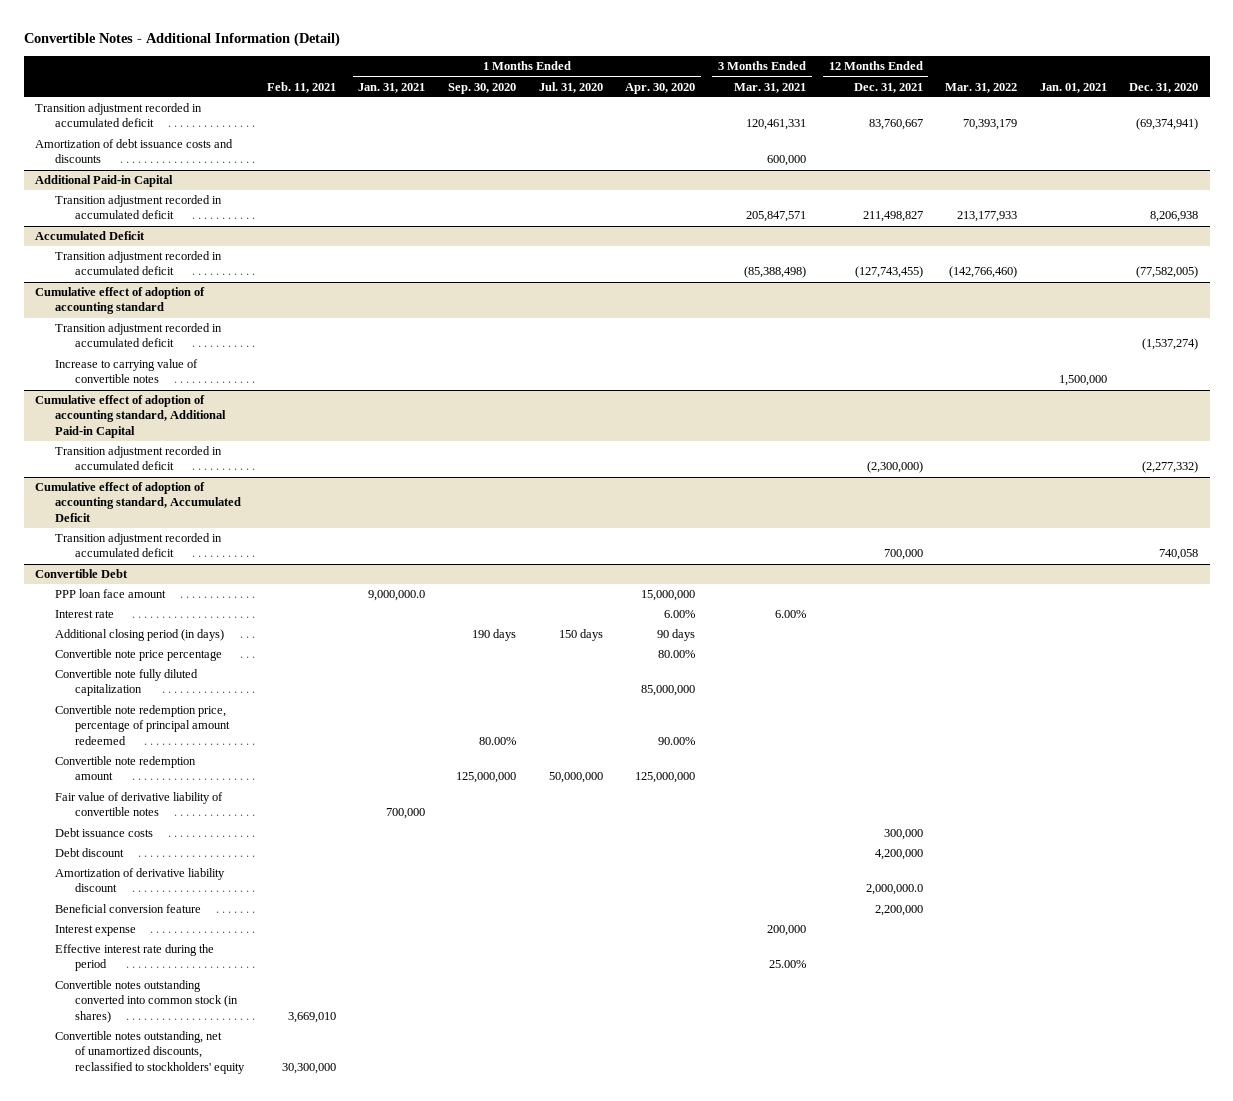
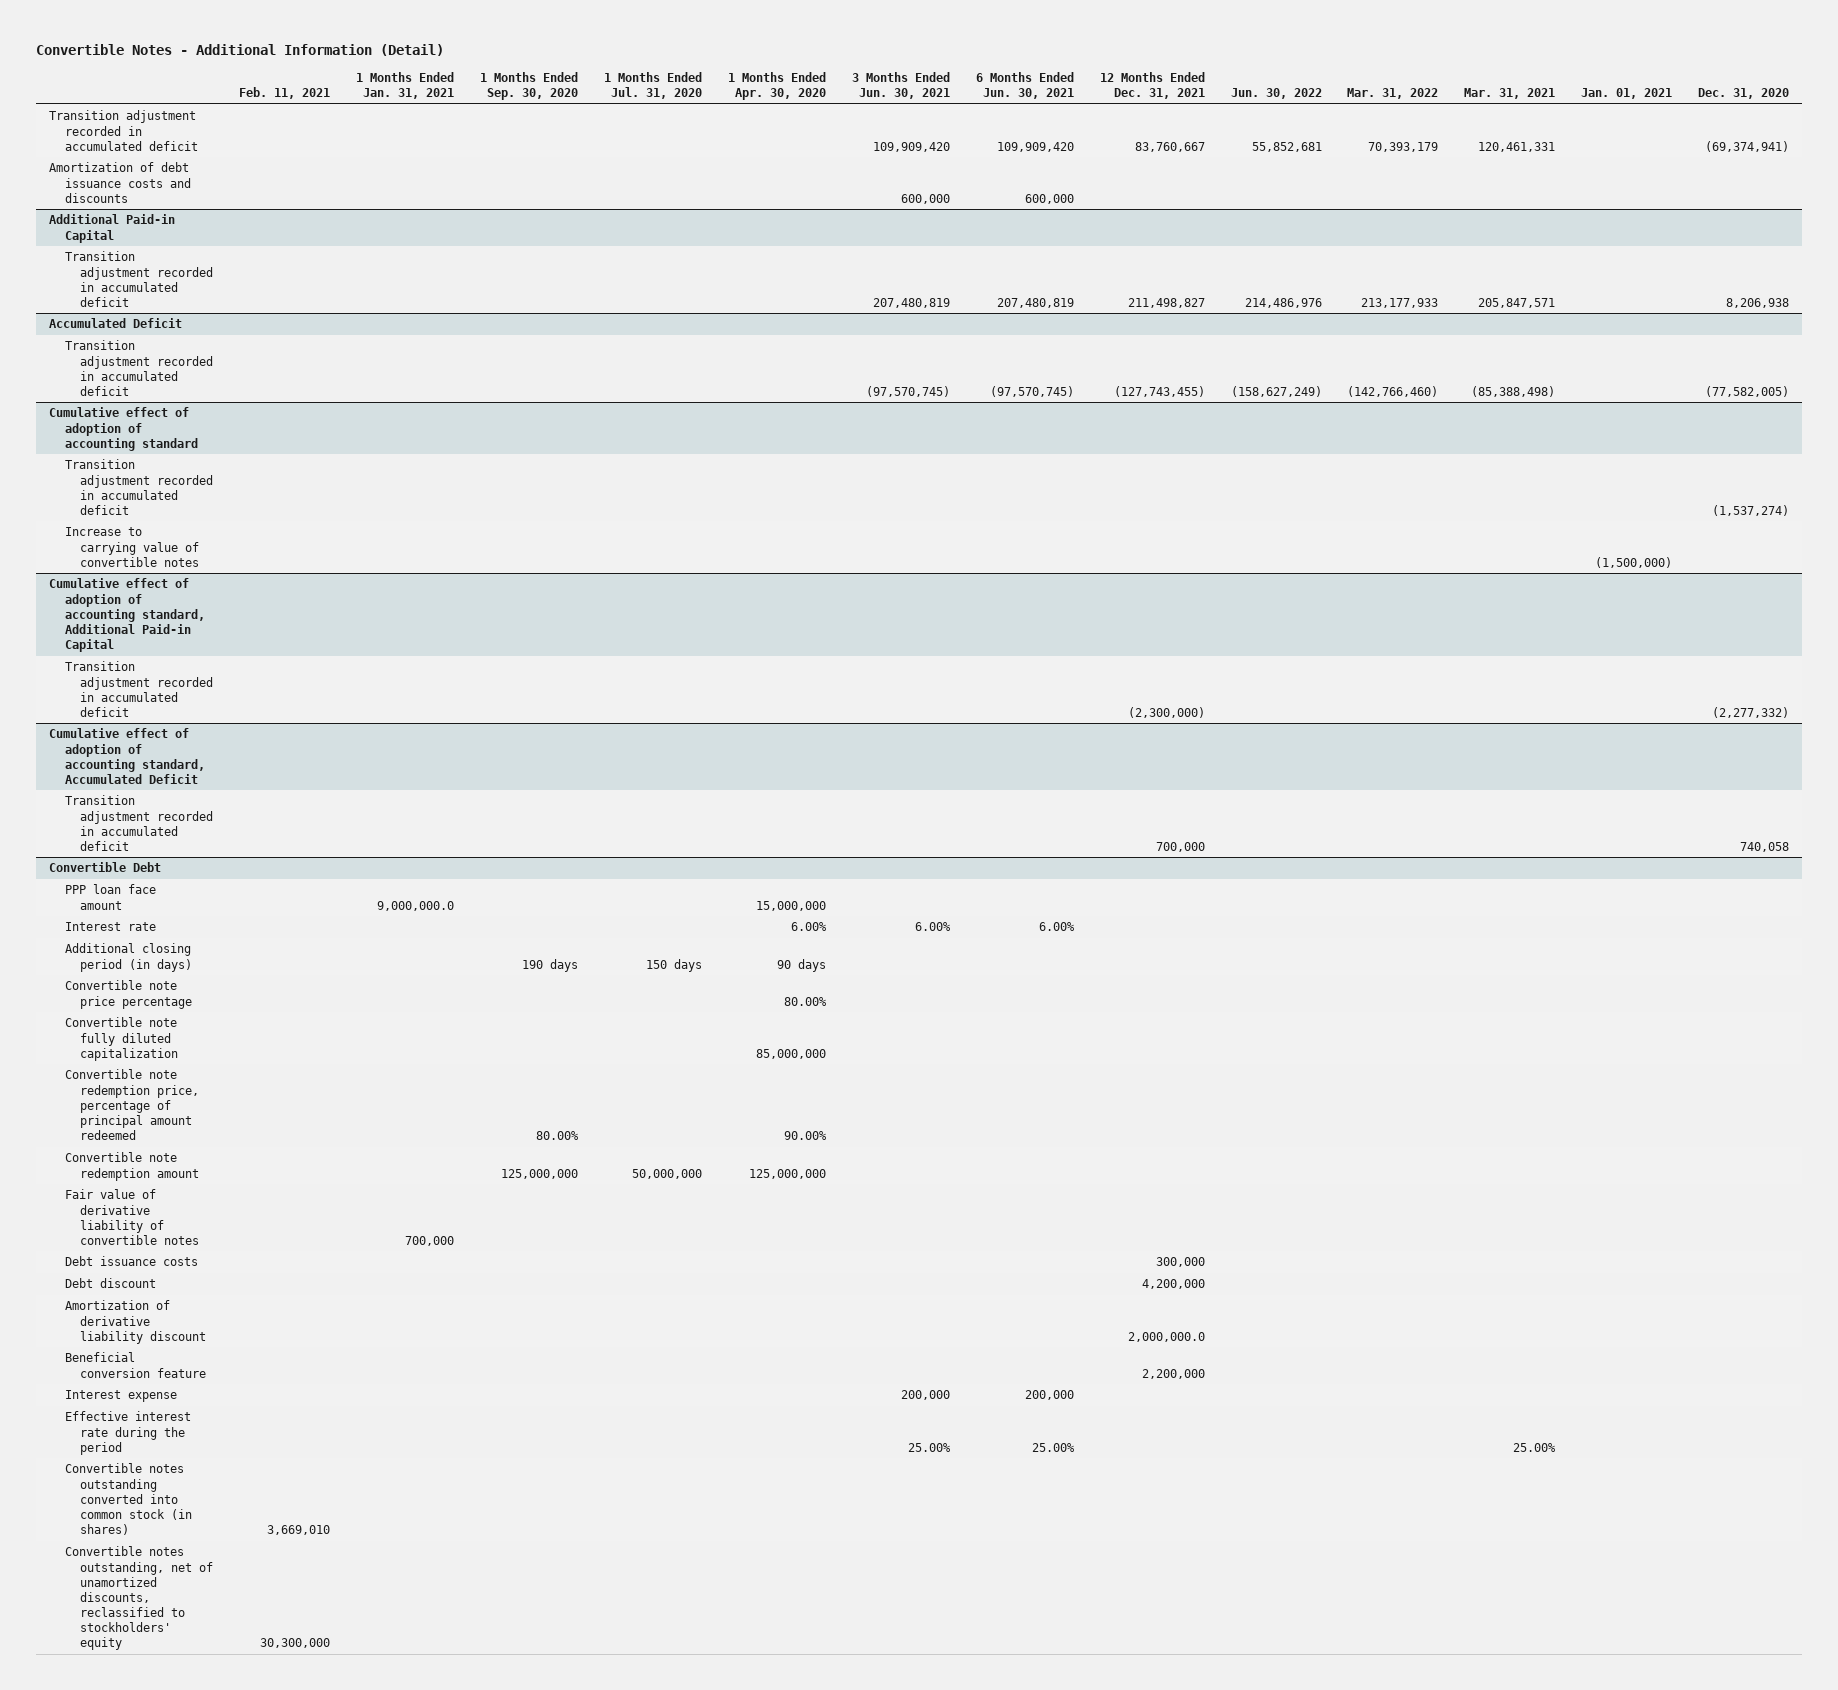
- | Feb. 11, 2021 | 1 Months Ended Jan. 31, 2021 | 1 Months Ended Sep. 30, 2020 | 1 Months Ended Jul. 31, 2020 | 1 Months Ended Apr. 30, 2020 | 3 Months Ended Mar. 31, 2021 | 12 Months Ended Dec. 31, 2021 | Mar. 31, 2022 | Jan. 01, 2021 | Dec. 31, 2020
+ | Feb. 11, 2021 | 1 Months Ended Jan. 31, 2021 | 1 Months Ended Sep. 30, 2020 | 1 Months Ended Jul. 31, 2020 | 1 Months Ended Apr. 30, 2020 | 3 Months Ended Jun. 30, 2021 | 6 Months Ended Jun. 30, 2021 | 12 Months Ended Dec. 31, 2021 | Jun. 30, 2022 | Mar. 31, 2022 | Mar. 31, 2021 | Jan. 01, 2021 | Dec. 31, 2020
@ Cumulative effect of adoption of accounting standard
- Increase to carrying value of convertible notes | | | | | | | | | 1,500,000 |
+ Increase to carrying value of convertible notes | | | | | | | | | | | | (1,500,000) |

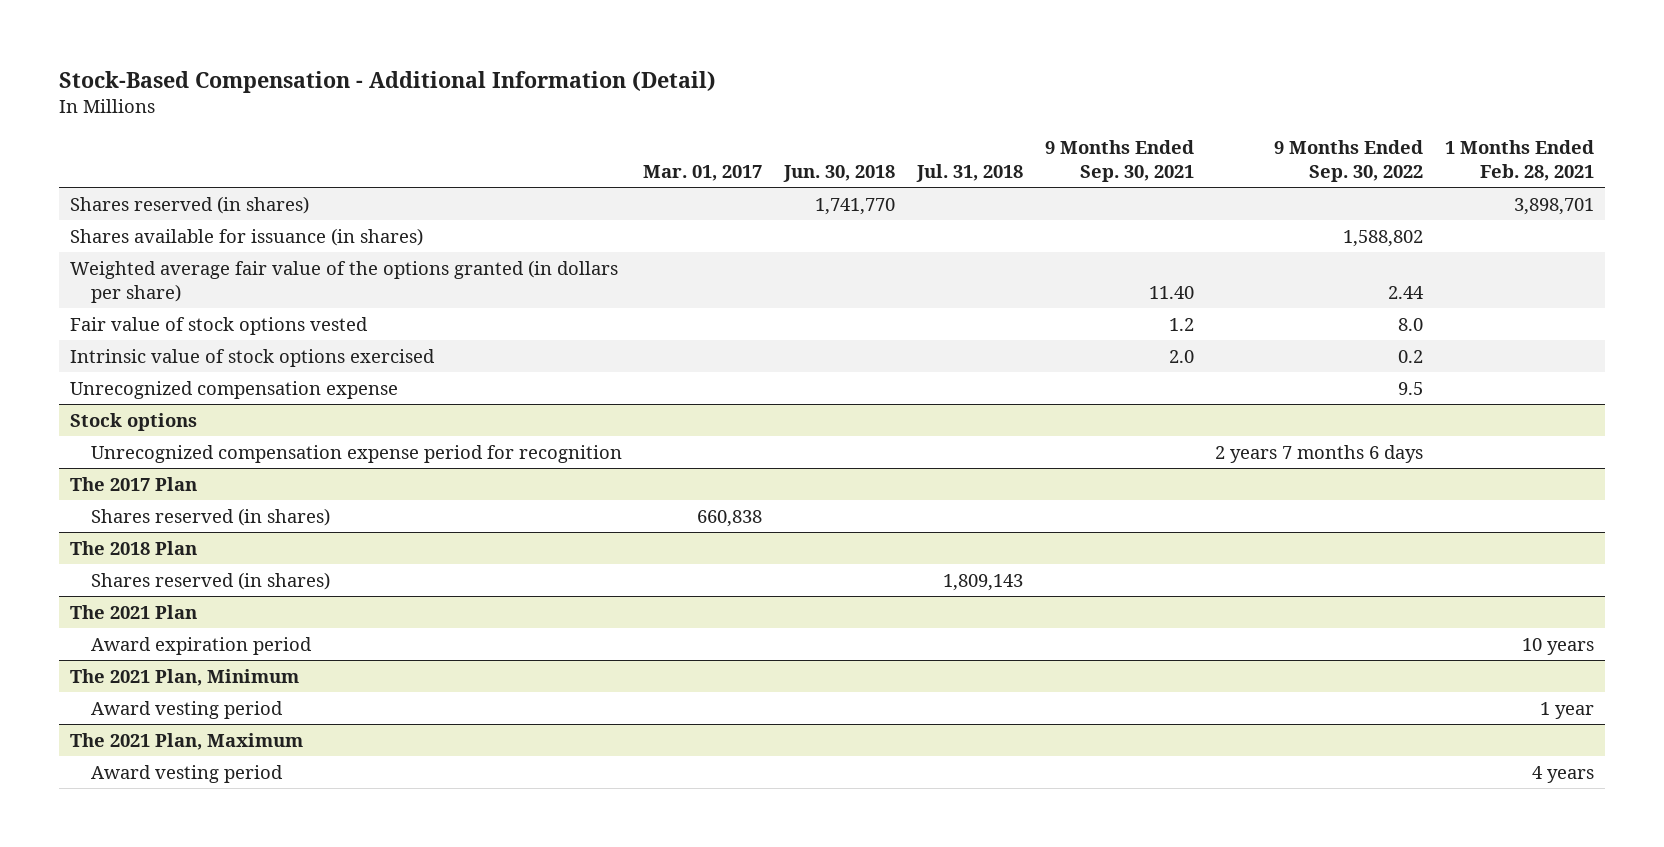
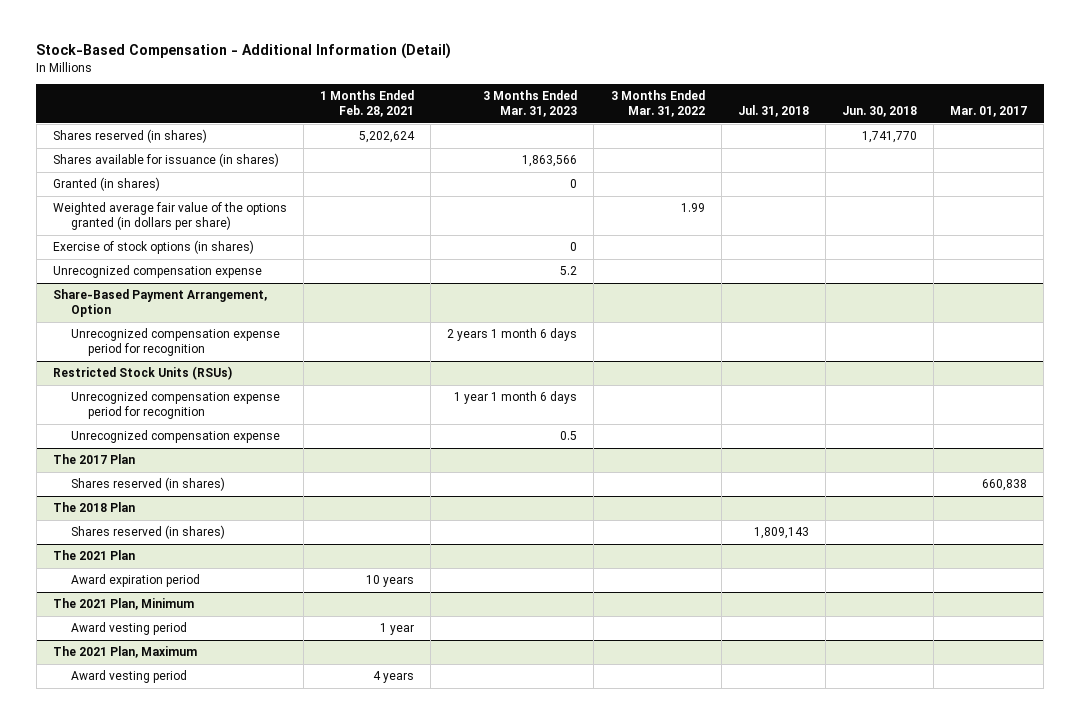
- | Mar. 01, 2017 | Jun. 30, 2018 | Jul. 31, 2018 | 9 Months Ended Sep. 30, 2021 | 9 Months Ended Sep. 30, 2022 | 1 Months Ended Feb. 28, 2021
+ | 1 Months Ended Feb. 28, 2021 | 3 Months Ended Mar. 31, 2023 | 3 Months Ended Mar. 31, 2022 | Jul. 31, 2018 | Jun. 30, 2018 | Mar. 01, 2017
- Shares reserved (in shares) | | 1,741,770 | | | | 3,898,701
+ Shares reserved (in shares) | 5,202,624 | | | | 1,741,770 |
+ Granted (in shares) | | 0 | | | |
- Fair value of stock options vested | | | | 1.2 | 8.0 |
- Intrinsic value of stock options exercised | | | | 2.0 | 0.2 |
+ Exercise of stock options (in shares) | | 0 | | | |
- Stock options
+ Share-Based Payment Arrangement, Option
+ Restricted Stock Units (RSUs)
+ Unrecognized compensation expense period for recognition | | 1 year 1 month 6 days | | | |
+ Unrecognized compensation expense | | 0.5 | | | |

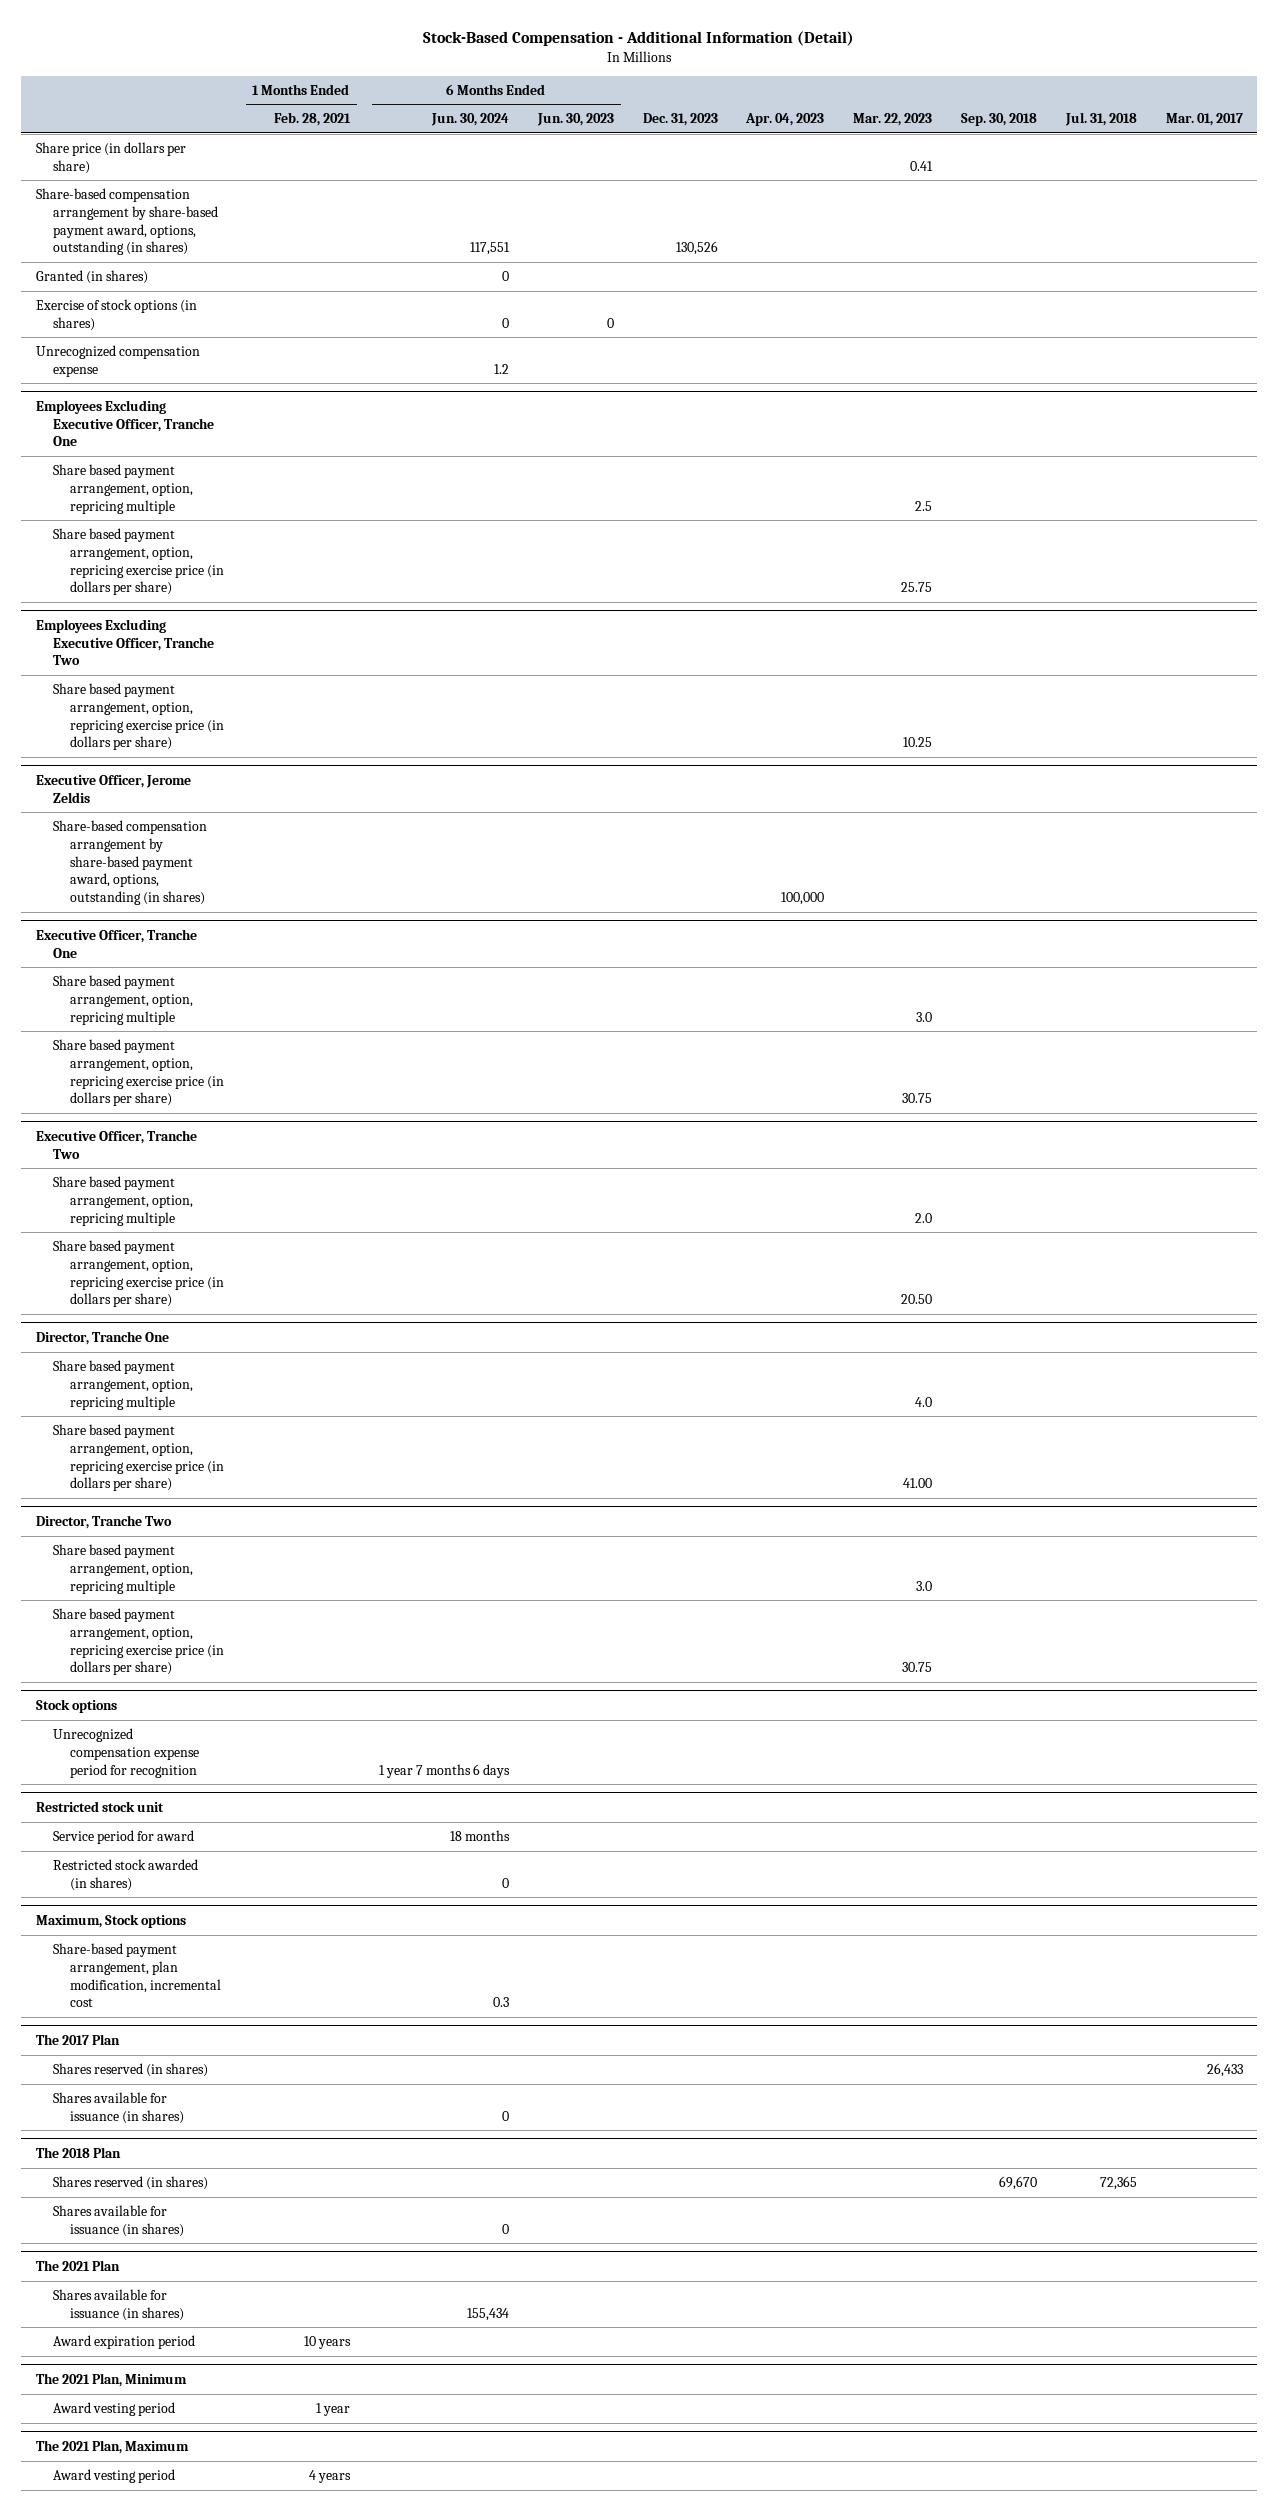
- | 1 Months Ended Feb. 28, 2021 | 3 Months Ended Mar. 31, 2023 | 3 Months Ended Mar. 31, 2022 | Jul. 31, 2018 | Jun. 30, 2018 | Mar. 01, 2017
+ | 1 Months Ended Feb. 28, 2021 | 6 Months Ended Jun. 30, 2024 | 6 Months Ended Jun. 30, 2023 | Dec. 31, 2023 | Apr. 04, 2023 | Mar. 22, 2023 | Sep. 30, 2018 | Jul. 31, 2018 | Mar. 01, 2017
- Shares reserved (in shares) | 5,202,624 | | | | 1,741,770 |
- Shares available for issuance (in shares) | | 1,863,566 | | | |
+ Share price (in dollars per share) | | | | | | 0.41 | | |
+ Share-based compensation arrangement by share-based payment award, options, outstanding (in shares) | | 117,551 | | 130,526 | | | | |
- Weighted average fair value of the options granted (in dollars per share) | | | 1.99 | | |
- Share-Based Payment Arrangement, Option
+ Employees Excluding Executive Officer, Tranche One
+ Share based payment arrangement, option, repricing multiple | | | | | | 2.5 | | |
+ Share based payment arrangement, option, repricing exercise price (in dollars per share) | | | | | | 25.75 | | |
+ Employees Excluding Executive Officer, Tranche Two
+ Share based payment arrangement, option, repricing exercise price (in dollars per share) | | | | | | 10.25 | | |
+ Executive Officer, Jerome Zeldis
+ Share-based compensation arrangement by share-based payment award, options, outstanding (in shares) | | | | | 100,000 | | | |
+ Executive Officer, Tranche One
+ Share based payment arrangement, option, repricing multiple | | | | | | 3.0 | | |
+ Share based payment arrangement, option, repricing exercise price (in dollars per share) | | | | | | 30.75 | | |
+ Executive Officer, Tranche Two
+ Share based payment arrangement, option, repricing multiple | | | | | | 2.0 | | |
+ Share based payment arrangement, option, repricing exercise price (in dollars per share) | | | | | | 20.50 | | |
+ Director, Tranche One
+ Share based payment arrangement, option, repricing multiple | | | | | | 4.0 | | |
+ Share based payment arrangement, option, repricing exercise price (in dollars per share) | | | | | | 41.00 | | |
+ Director, Tranche Two
+ Share based payment arrangement, option, repricing multiple | | | | | | 3.0 | | |
+ Share based payment arrangement, option, repricing exercise price (in dollars per share) | | | | | | 30.75 | | |
+ Stock options
- Restricted Stock Units (RSUs)
- Unrecognized compensation expense period for recognition | | 1 year 1 month 6 days | | | |
- Unrecognized compensation expense | | 0.5 | | | |
+ Restricted stock unit
+ Service period for award | | 18 months | | | | | | |
+ Restricted stock awarded (in shares) | | 0 | | | | | | |
+ Maximum, Stock options
+ Share-based payment arrangement, plan modification, incremental cost | | 0.3 | | | | | | |
@ The 2017 Plan
- Shares reserved (in shares) | | | | | | 660,838
+ Shares reserved (in shares) | | | | | | | | | 26,433
+ Shares available for issuance (in shares) | | 0 | | | | | | |
@ The 2018 Plan
- Shares reserved (in shares) | | | | 1,809,143 | |
+ Shares reserved (in shares) | | | | | | | 69,670 | 72,365 |
+ Shares available for issuance (in shares) | | 0 | | | | | | |
@ The 2021 Plan
+ Shares available for issuance (in shares) | | 155,434 | | | | | | |

